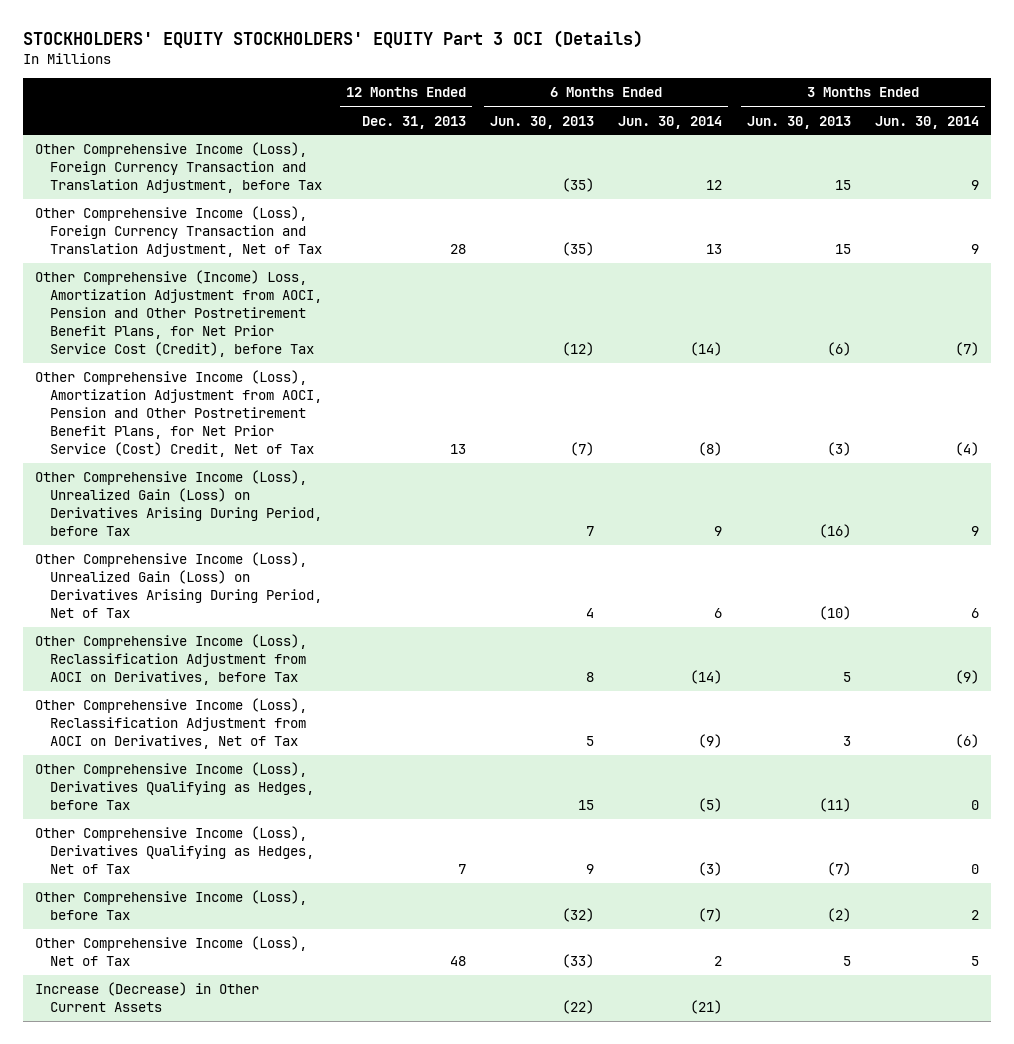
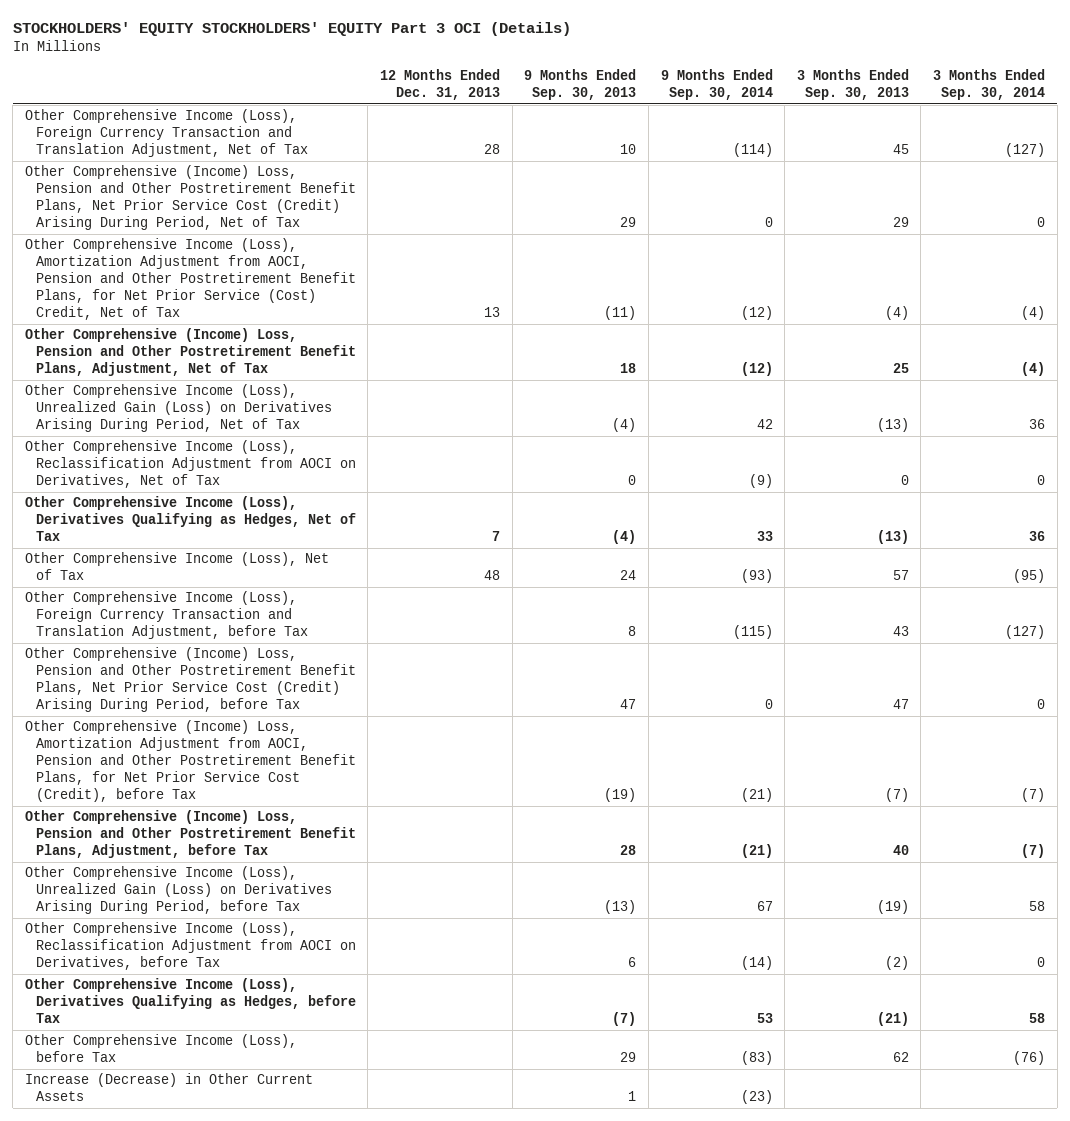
- | 12 Months Ended Dec. 31, 2013 | 6 Months Ended Jun. 30, 2013 | 6 Months Ended Jun. 30, 2014 | 3 Months Ended Jun. 30, 2013 | 3 Months Ended Jun. 30, 2014
+ | 12 Months Ended Dec. 31, 2013 | 9 Months Ended Sep. 30, 2013 | 9 Months Ended Sep. 30, 2014 | 3 Months Ended Sep. 30, 2013 | 3 Months Ended Sep. 30, 2014
+ Other Comprehensive (Income) Loss, Pension and Other Postretirement Benefit Plans, Net Prior Service Cost (Credit) Arising During Period, Net of Tax | | 29 | 0 | 29 | 0
+ Other Comprehensive (Income) Loss, Pension and Other Postretirement Benefit Plans, Adjustment, Net of Tax | | 18 | (12) | 25 | (4)
moved down: Other Comprehensive Income (Loss), Foreign Currency Transaction and Translation Adjustment, before Tax | | 8 | (115) | 43 | (127)
+ Other Comprehensive (Income) Loss, Pension and Other Postretirement Benefit Plans, Net Prior Service Cost (Credit) Arising During Period, before Tax | | 47 | 0 | 47 | 0
moved down: Other Comprehensive (Income) Loss, Amortization Adjustment from AOCI, Pension and Other Postretirement Benefit Plans, for Net Prior Service Cost (Credit), before Tax | | (19) | (21) | (7) | (7)
+ Other Comprehensive (Income) Loss, Pension and Other Postretirement Benefit Plans, Adjustment, before Tax | | 28 | (21) | 40 | (7)
moved down: Other Comprehensive Income (Loss), Unrealized Gain (Loss) on Derivatives Arising During Period, before Tax | | (13) | 67 | (19) | 58
moved down: Other Comprehensive Income (Loss), Reclassification Adjustment from AOCI on Derivatives, before Tax | | 6 | (14) | (2) | 0
moved down: Other Comprehensive Income (Loss), Derivatives Qualifying as Hedges, before Tax | | (7) | 53 | (21) | 58
moved down: Other Comprehensive Income (Loss), before Tax | | 29 | (83) | 62 | (76)

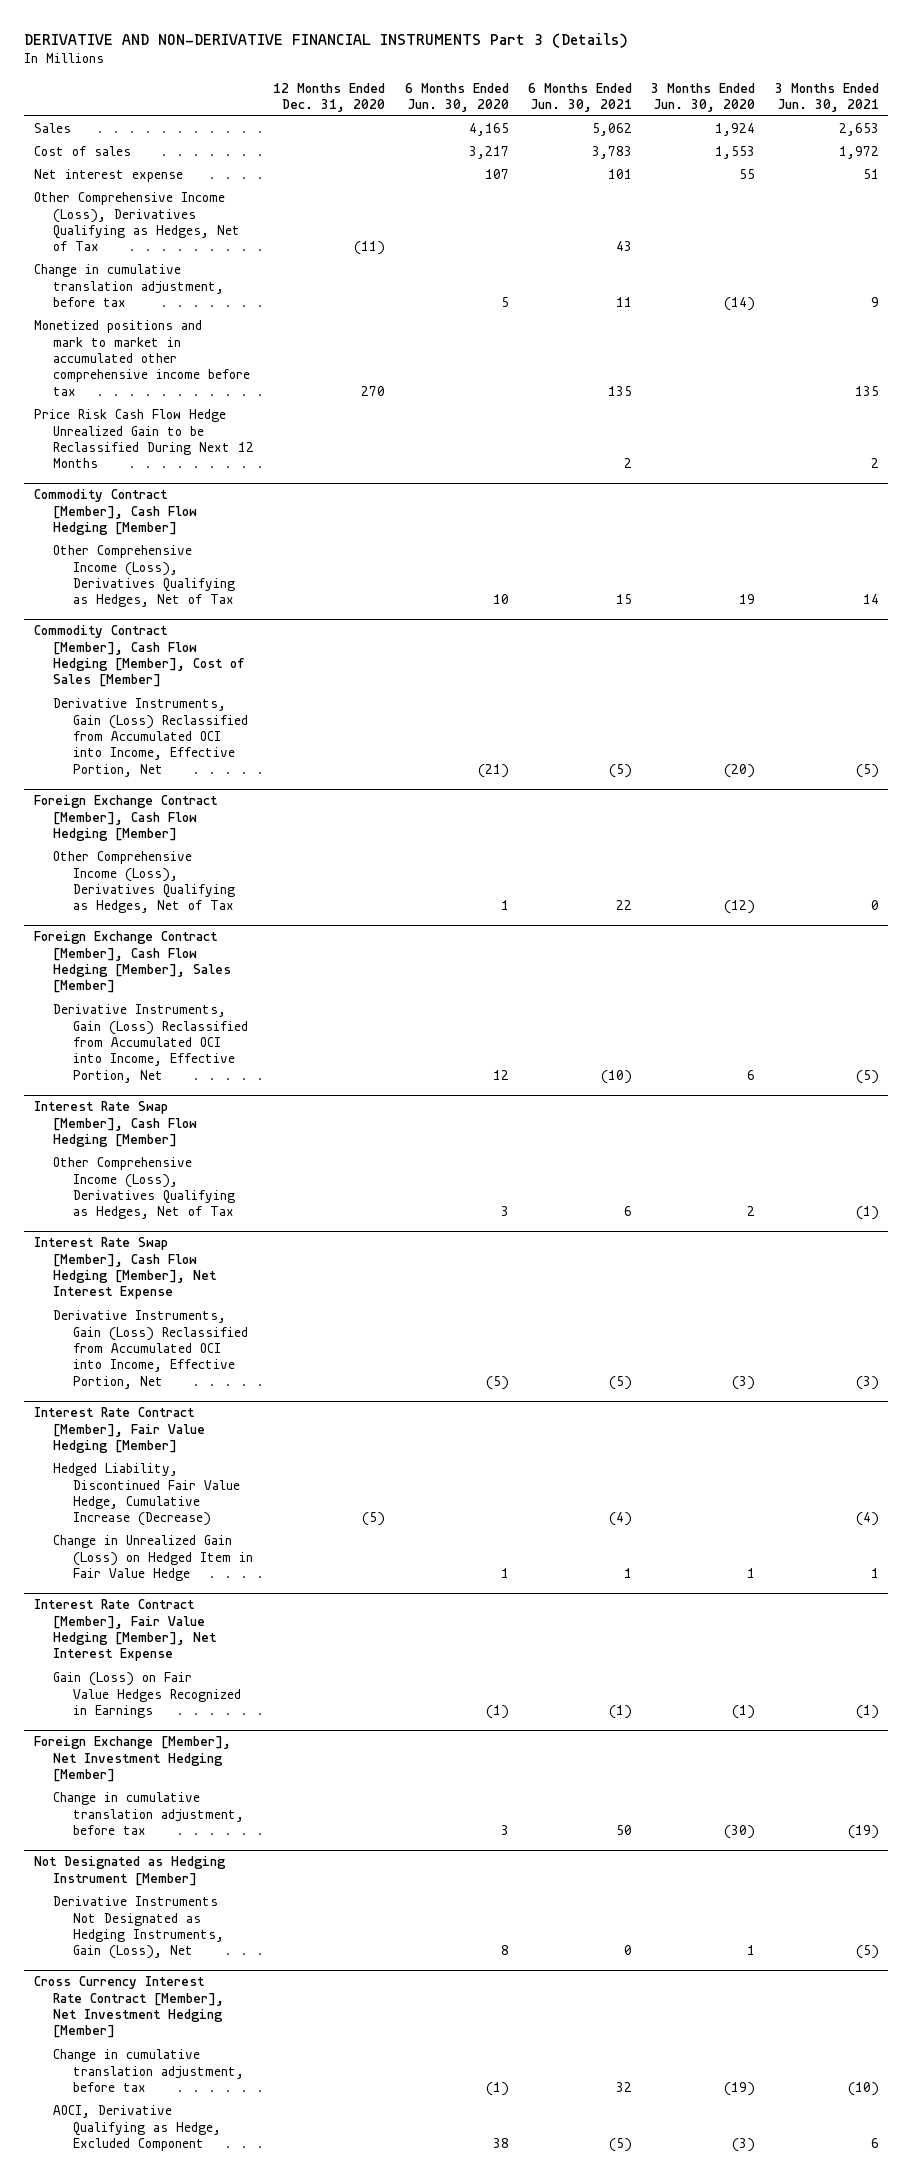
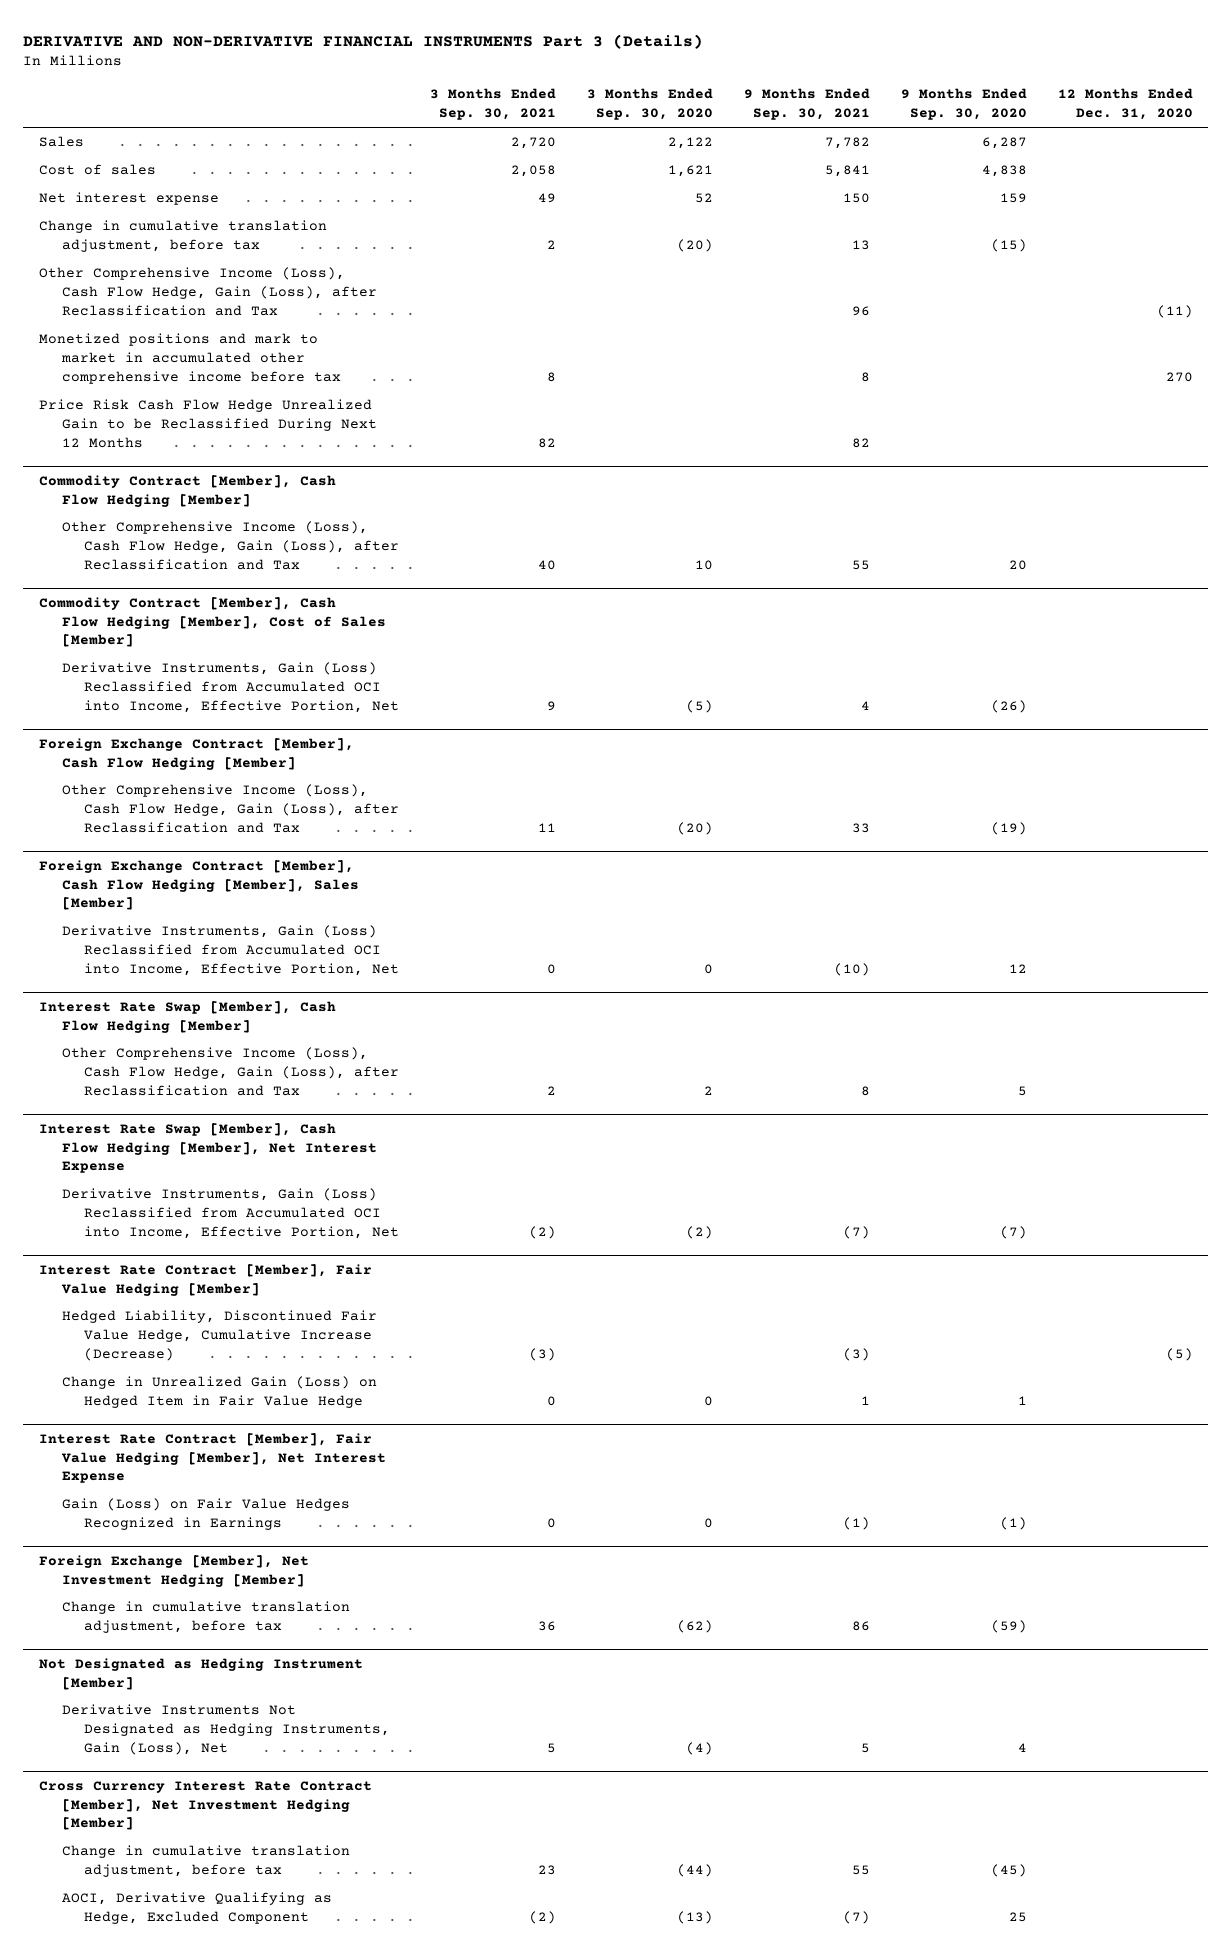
- | 12 Months Ended Dec. 31, 2020 | 6 Months Ended Jun. 30, 2020 | 6 Months Ended Jun. 30, 2021 | 3 Months Ended Jun. 30, 2020 | 3 Months Ended Jun. 30, 2021
+ | 3 Months Ended Sep. 30, 2021 | 3 Months Ended Sep. 30, 2020 | 9 Months Ended Sep. 30, 2021 | 9 Months Ended Sep. 30, 2020 | 12 Months Ended Dec. 31, 2020
- Other Comprehensive Income (Loss), Derivatives Qualifying as Hedges, Net of Tax | (11) | | 43 | |
+ Other Comprehensive Income (Loss), Cash Flow Hedge, Gain (Loss), after Reclassification and Tax | | | 96 | | (11)
@ Commodity Contract [Member], Cash Flow Hedging [Member]
- Other Comprehensive Income (Loss), Derivatives Qualifying as Hedges, Net of Tax | | 10 | 15 | 19 | 14
+ Other Comprehensive Income (Loss), Cash Flow Hedge, Gain (Loss), after Reclassification and Tax | 40 | 10 | 55 | 20 |
@ Foreign Exchange Contract [Member], Cash Flow Hedging [Member]
- Other Comprehensive Income (Loss), Derivatives Qualifying as Hedges, Net of Tax | | 1 | 22 | (12) | 0
+ Other Comprehensive Income (Loss), Cash Flow Hedge, Gain (Loss), after Reclassification and Tax | 11 | (20) | 33 | (19) |
@ Interest Rate Swap [Member], Cash Flow Hedging [Member]
- Other Comprehensive Income (Loss), Derivatives Qualifying as Hedges, Net of Tax | | 3 | 6 | 2 | (1)
+ Other Comprehensive Income (Loss), Cash Flow Hedge, Gain (Loss), after Reclassification and Tax | 2 | 2 | 8 | 5 |

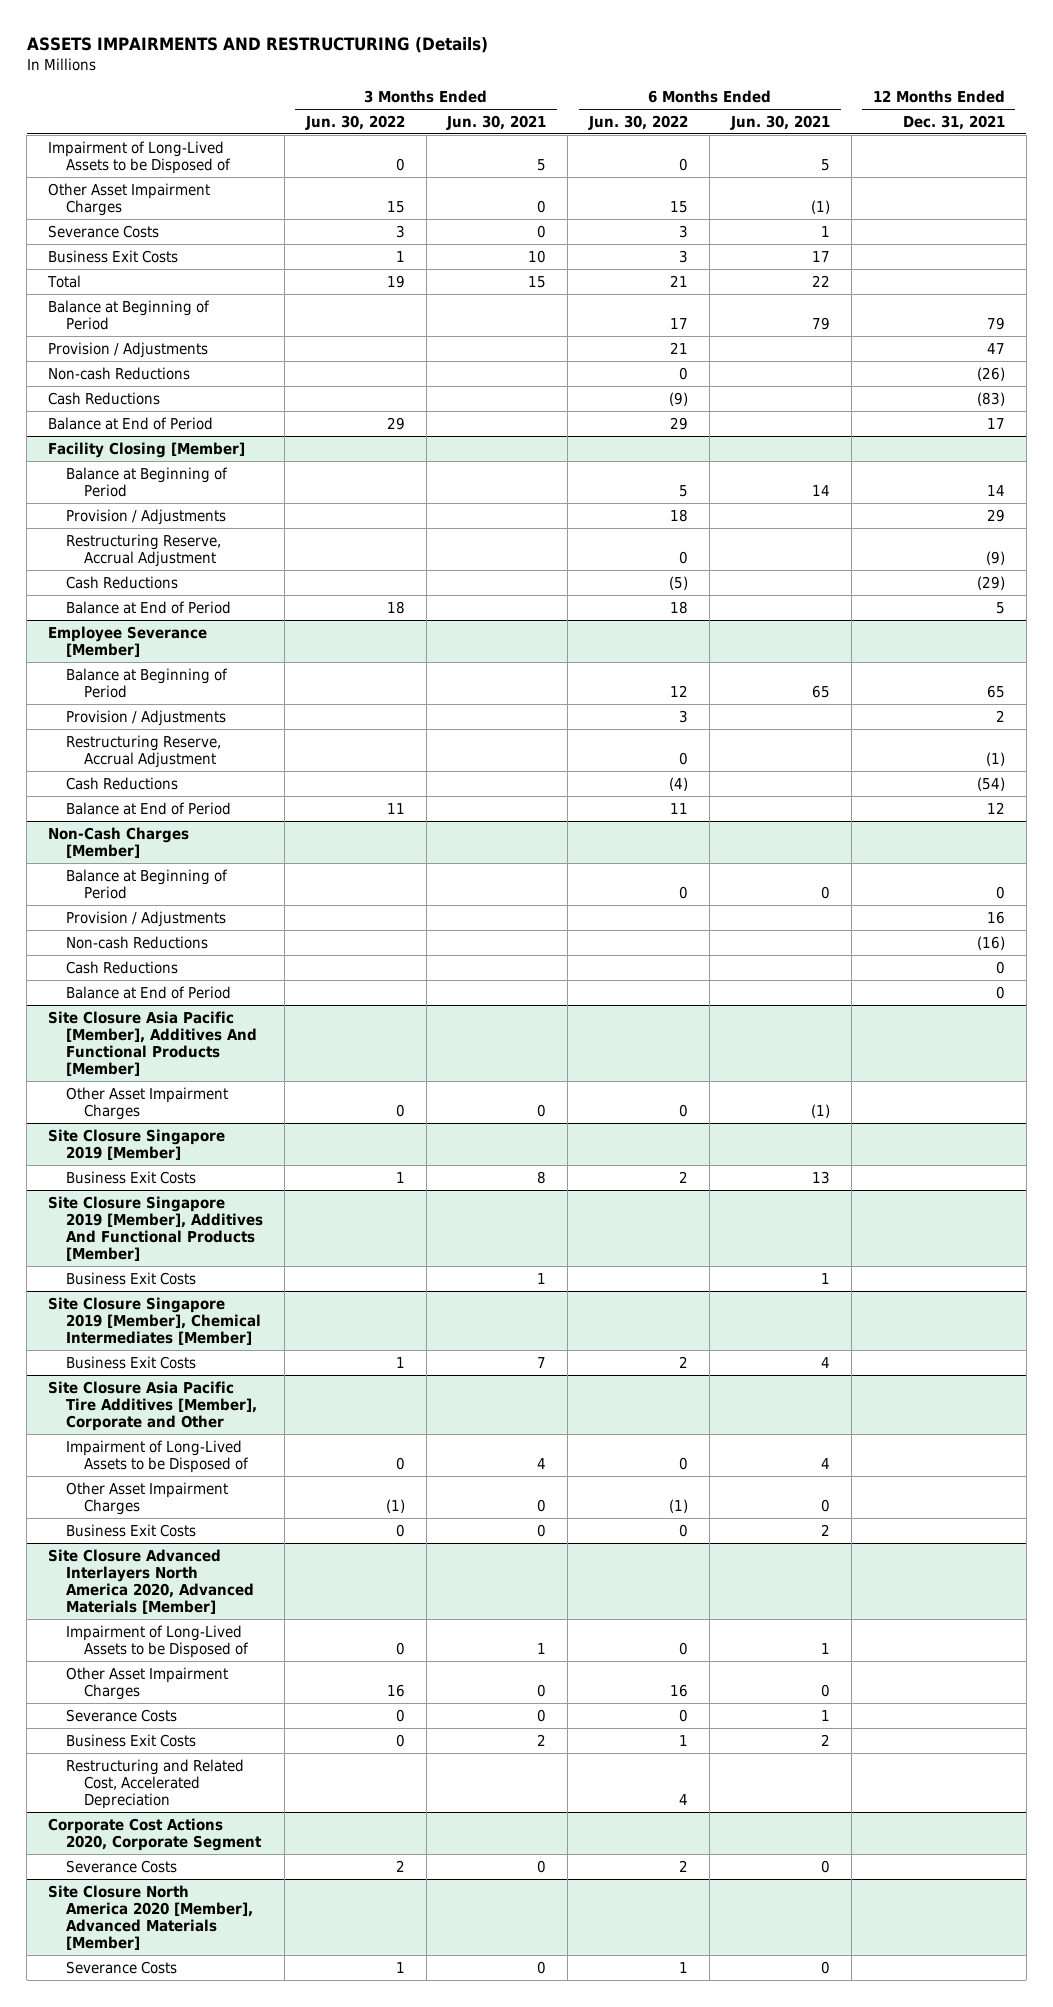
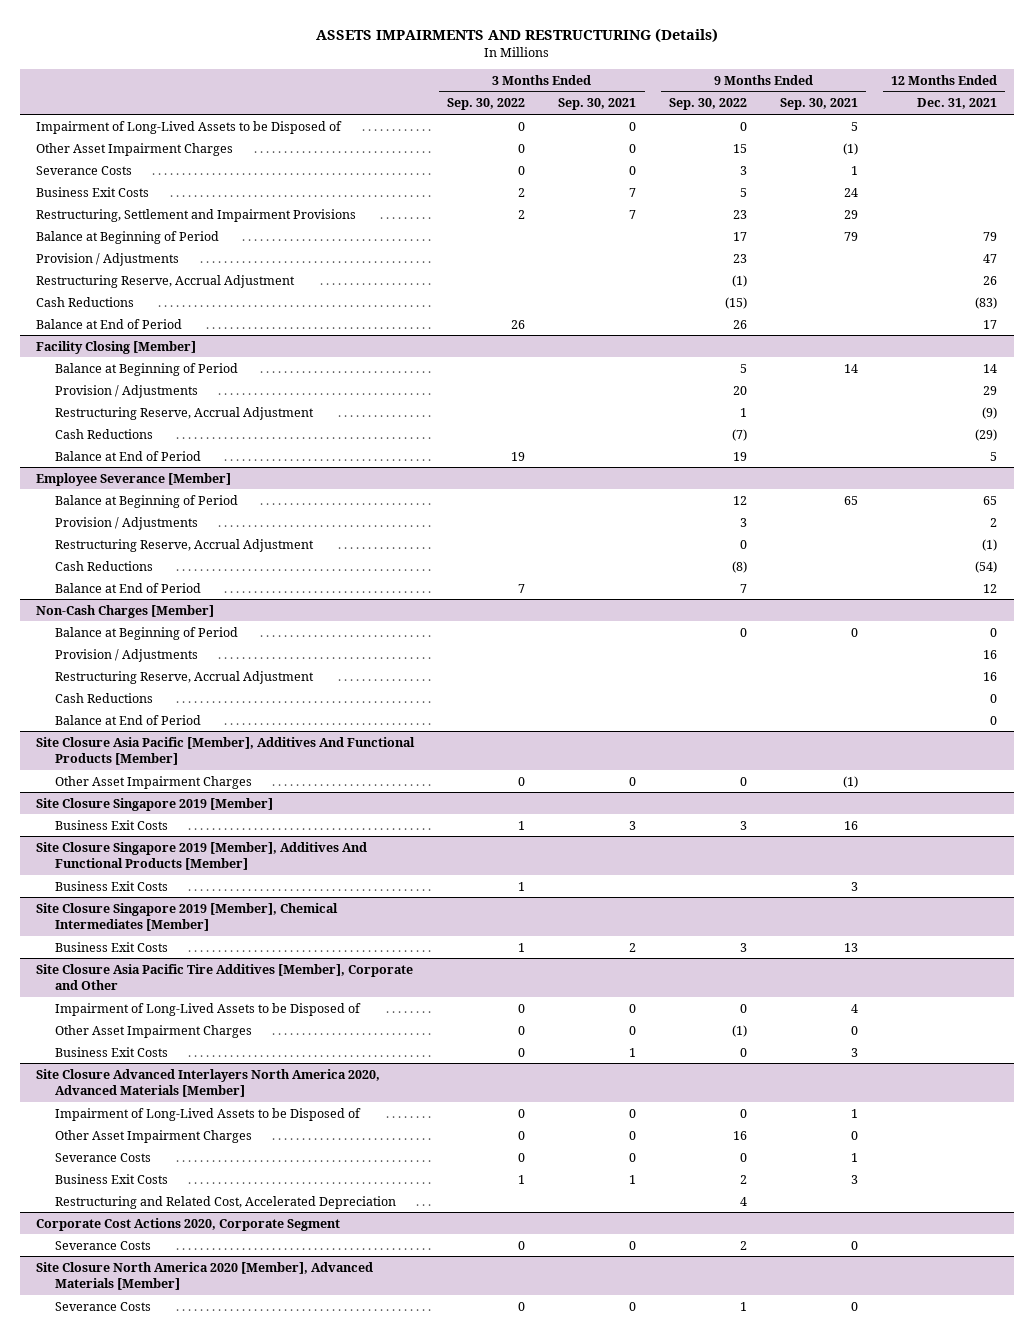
- | 3 Months Ended Jun. 30, 2022 | 3 Months Ended Jun. 30, 2021 | 6 Months Ended Jun. 30, 2022 | 6 Months Ended Jun. 30, 2021 | 12 Months Ended Dec. 31, 2021
+ | 3 Months Ended Sep. 30, 2022 | 3 Months Ended Sep. 30, 2021 | 9 Months Ended Sep. 30, 2022 | 9 Months Ended Sep. 30, 2021 | 12 Months Ended Dec. 31, 2021
- Total | 19 | 15 | 21 | 22 |
+ Restructuring, Settlement and Impairment Provisions | 2 | 7 | 23 | 29 |
- Non-cash Reductions | | | 0 | | (26)
+ Restructuring Reserve, Accrual Adjustment | | | (1) | | 26
@ Non-Cash Charges [Member]
- Non-cash Reductions | | | | | (16)
+ Restructuring Reserve, Accrual Adjustment | | | | | 16

